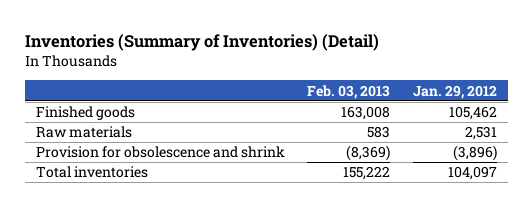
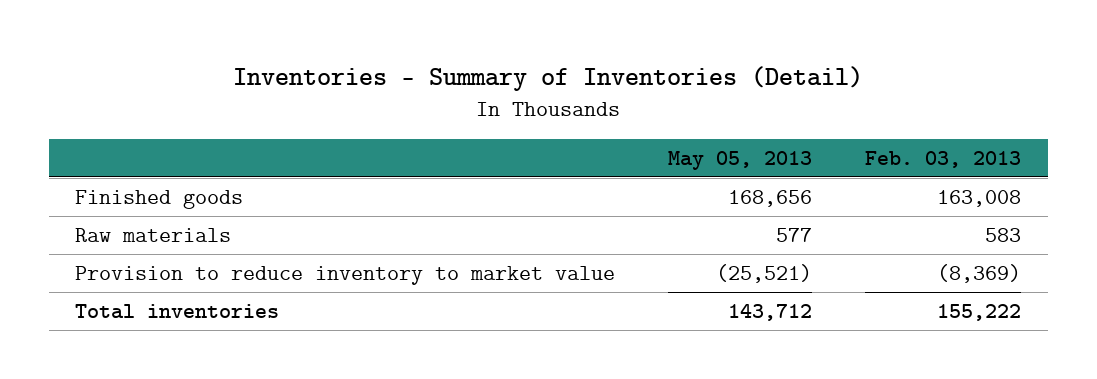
- Inventories (Summary of Inventories) (Detail)
+ Inventories - Summary of Inventories (Detail)
- | Feb. 03, 2013 | Jan. 29, 2012
+ | May 05, 2013 | Feb. 03, 2013
- Provision for obsolescence and shrink | (8,369) | (3,896)
+ Provision to reduce inventory to market value | (25,521) | (8,369)

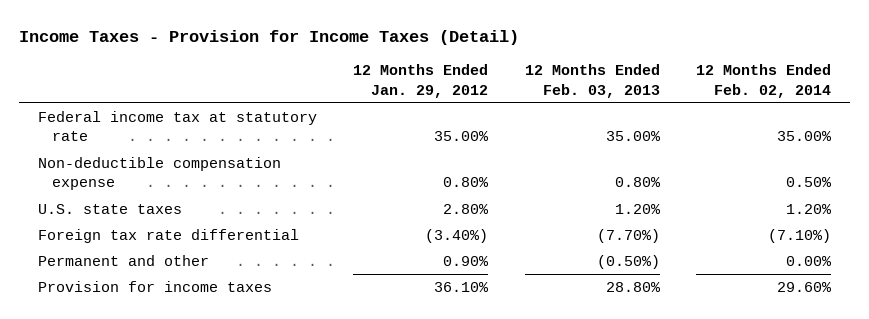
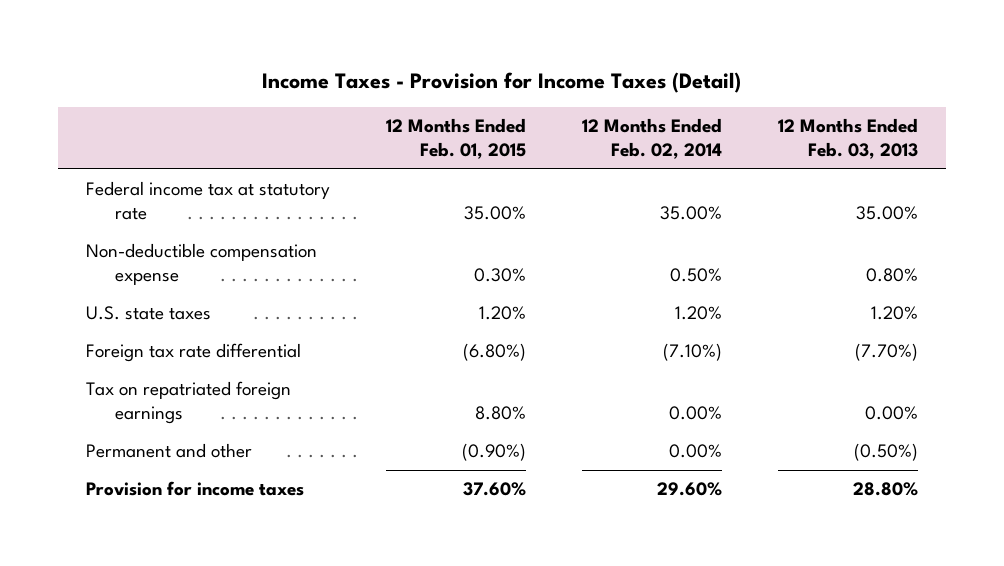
- | 12 Months Ended Jan. 29, 2012 | 12 Months Ended Feb. 03, 2013 | 12 Months Ended Feb. 02, 2014
+ | 12 Months Ended Feb. 01, 2015 | 12 Months Ended Feb. 02, 2014 | 12 Months Ended Feb. 03, 2013
+ Tax on repatriated foreign earnings | 8.80% | 0.00% | 0.00%

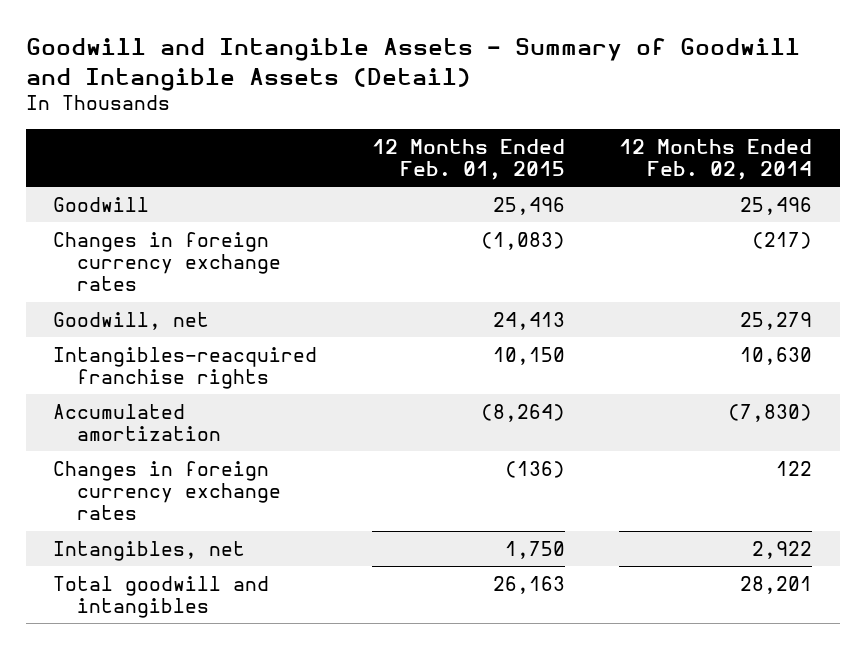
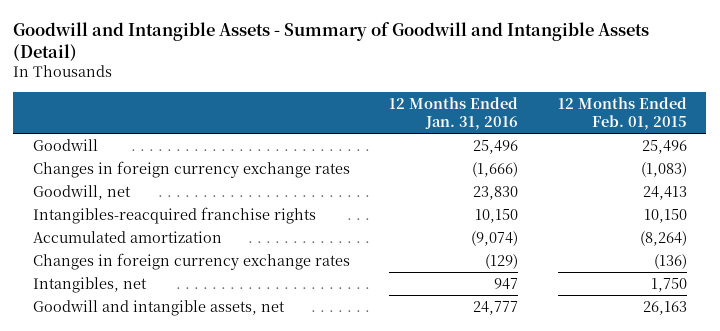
- | 12 Months Ended Feb. 01, 2015 | 12 Months Ended Feb. 02, 2014
+ | 12 Months Ended Jan. 31, 2016 | 12 Months Ended Feb. 01, 2015
- Total goodwill and intangibles | 26,163 | 28,201
+ Goodwill and intangible assets, net | 24,777 | 26,163

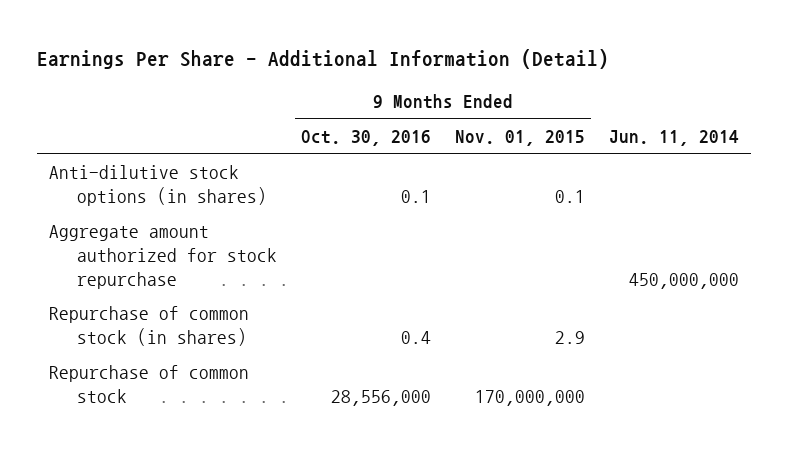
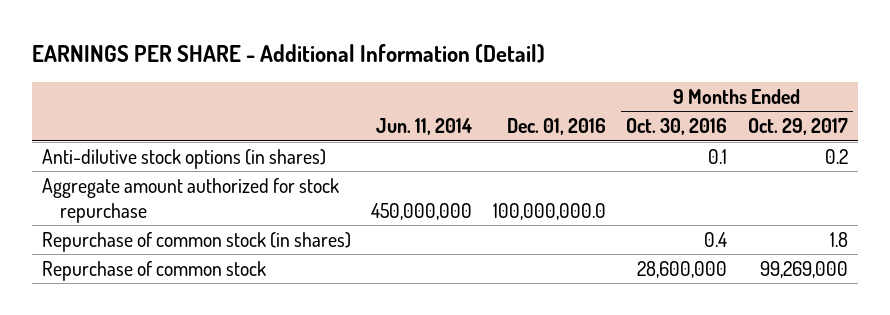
- Earnings Per Share - Additional Information (Detail)
+ EARNINGS PER SHARE - Additional Information (Detail)
- | 9 Months Ended Oct. 30, 2016 | 9 Months Ended Nov. 01, 2015 | Jun. 11, 2014
+ | Jun. 11, 2014 | Dec. 01, 2016 | 9 Months Ended Oct. 30, 2016 | 9 Months Ended Oct. 29, 2017
- Repurchase of common stock | 28,556,000 | 170,000,000 |
+ Repurchase of common stock | | | 28,600,000 | 99,269,000

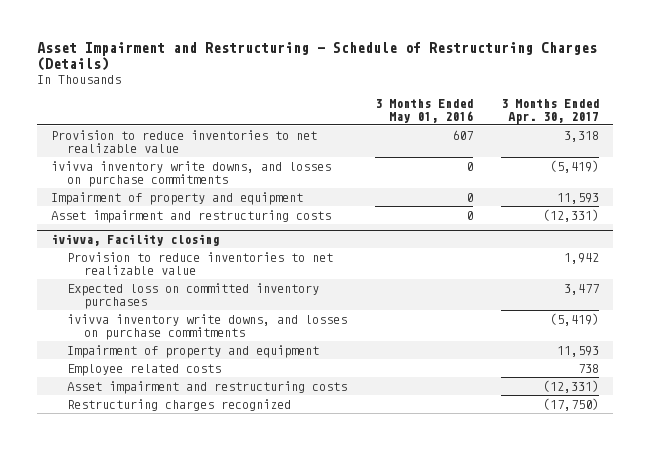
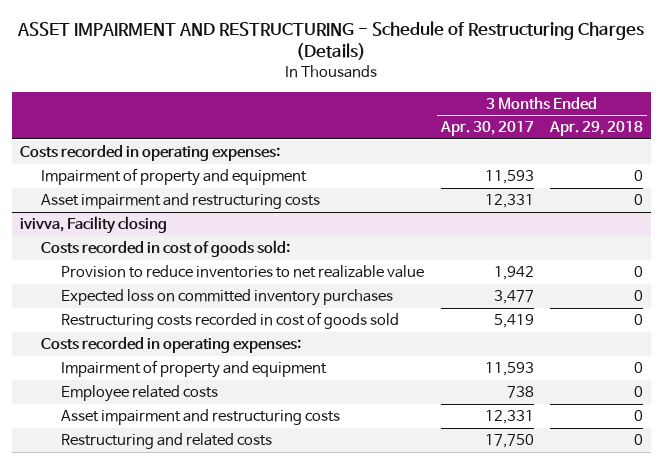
- Asset Impairment and Restructuring - Schedule of Restructuring Charges (Details)
+ ASSET IMPAIRMENT AND RESTRUCTURING - Schedule of Restructuring Charges (Details)
- | 3 Months Ended May 01, 2016 | 3 Months Ended Apr. 30, 2017
+ | 3 Months Ended Apr. 30, 2017 | 3 Months Ended Apr. 29, 2018
- Provision to reduce inventories to net realizable value | 607 | 3,318
- ivivva inventory write downs, and losses on purchase commitments | 0 | (5,419)
+ Costs recorded in operating expenses:
- Asset impairment and restructuring costs | 0 | (12,331)
+ Asset impairment and restructuring costs | 12,331 | 0
@ ivivva, Facility closing
+ Costs recorded in cost of goods sold:
- ivivva inventory write downs, and losses on purchase commitments | | (5,419)
+ Restructuring costs recorded in cost of goods sold | 5,419 | 0
+ Costs recorded in operating expenses:
- Asset impairment and restructuring costs | | (12,331)
- Restructuring charges recognized | | (17,750)
+ Asset impairment and restructuring costs | 12,331 | 0
+ Restructuring and related costs | 17,750 | 0

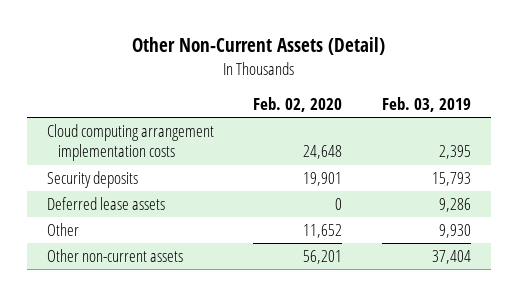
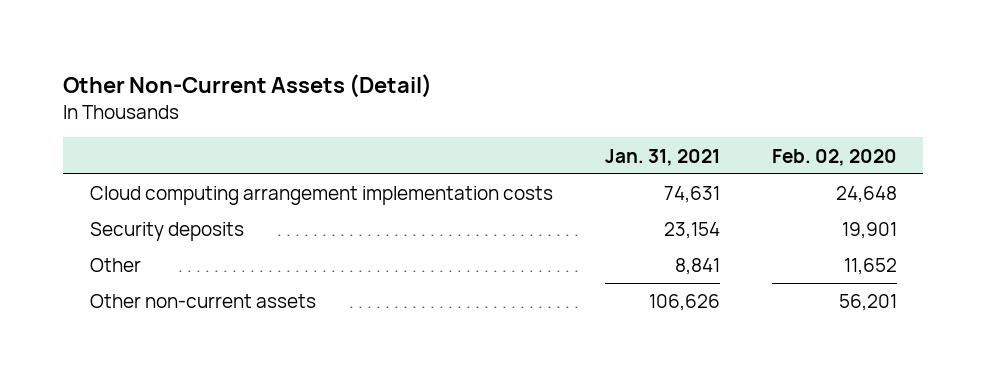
- | Feb. 02, 2020 | Feb. 03, 2019
+ | Jan. 31, 2021 | Feb. 02, 2020
- Deferred lease assets | 0 | 9,286

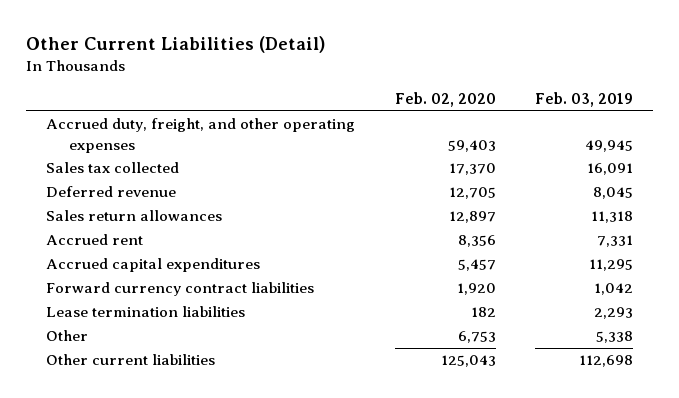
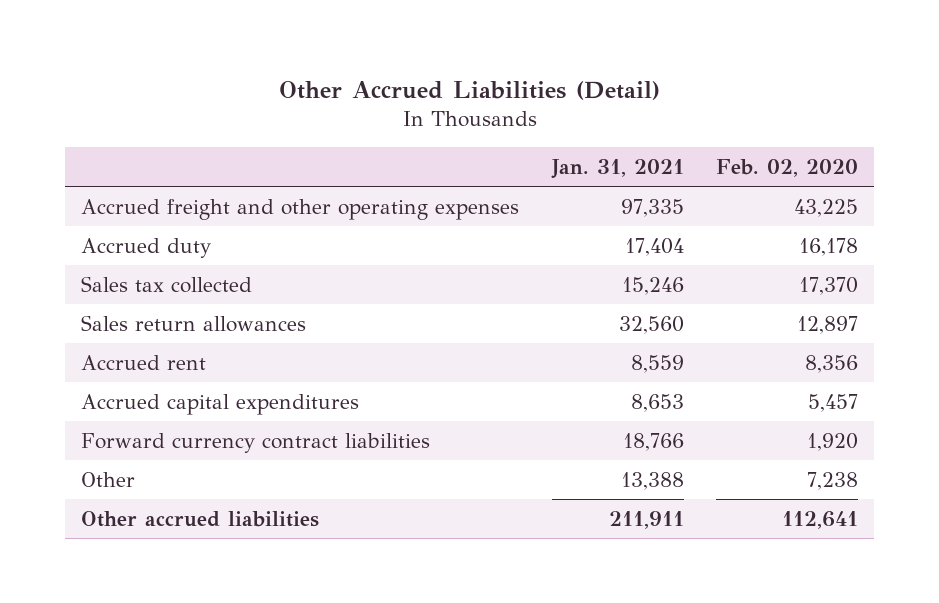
- Other Current Liabilities (Detail)
+ Other Accrued Liabilities (Detail)
- | Feb. 02, 2020 | Feb. 03, 2019
+ | Jan. 31, 2021 | Feb. 02, 2020
- Accrued duty, freight, and other operating expenses | 59,403 | 49,945
+ Accrued freight and other operating expenses | 97,335 | 43,225
+ Accrued duty | 17,404 | 16,178
- Deferred revenue | 12,705 | 8,045
- Lease termination liabilities | 182 | 2,293
- Other | 6,753 | 5,338
- Other current liabilities | 125,043 | 112,698
+ Other | 13,388 | 7,238
+ Other accrued liabilities | 211,911 | 112,641

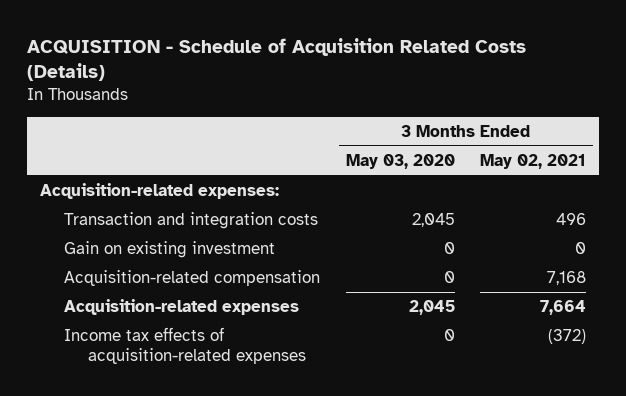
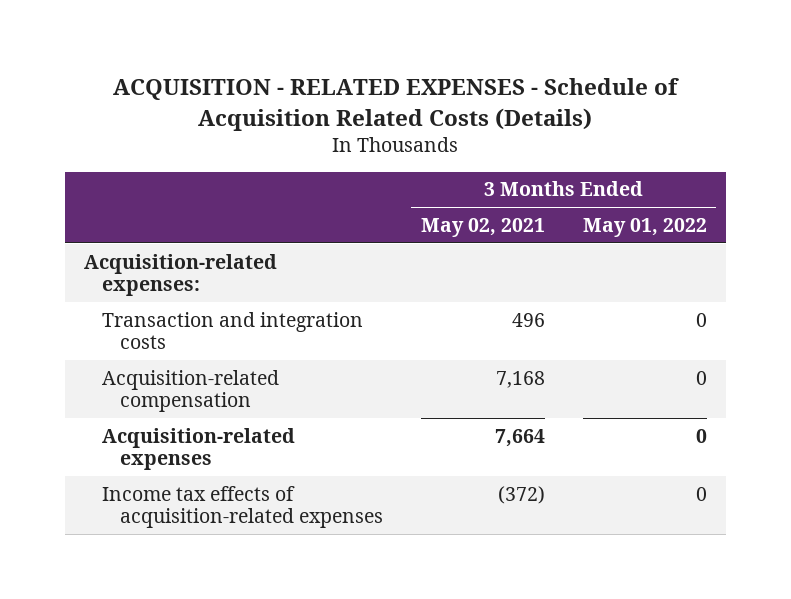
- ACQUISITION - Schedule of Acquisition Related Costs (Details)
+ ACQUISITION - RELATED EXPENSES - Schedule of Acquisition Related Costs (Details)
- | 3 Months Ended May 03, 2020 | 3 Months Ended May 02, 2021
+ | 3 Months Ended May 02, 2021 | 3 Months Ended May 01, 2022
- Gain on existing investment | 0 | 0

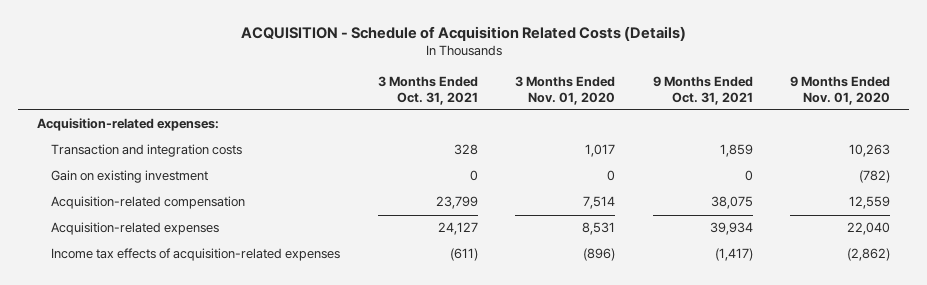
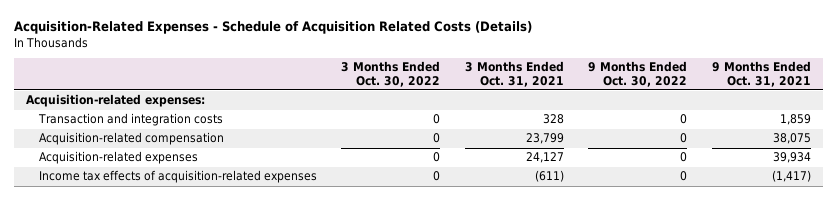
- ACQUISITION - Schedule of Acquisition Related Costs (Details)
+ Acquisition-Related Expenses - Schedule of Acquisition Related Costs (Details)
- | 3 Months Ended Oct. 31, 2021 | 3 Months Ended Nov. 01, 2020 | 9 Months Ended Oct. 31, 2021 | 9 Months Ended Nov. 01, 2020
+ | 3 Months Ended Oct. 30, 2022 | 3 Months Ended Oct. 31, 2021 | 9 Months Ended Oct. 30, 2022 | 9 Months Ended Oct. 31, 2021
- Gain on existing investment | 0 | 0 | 0 | (782)

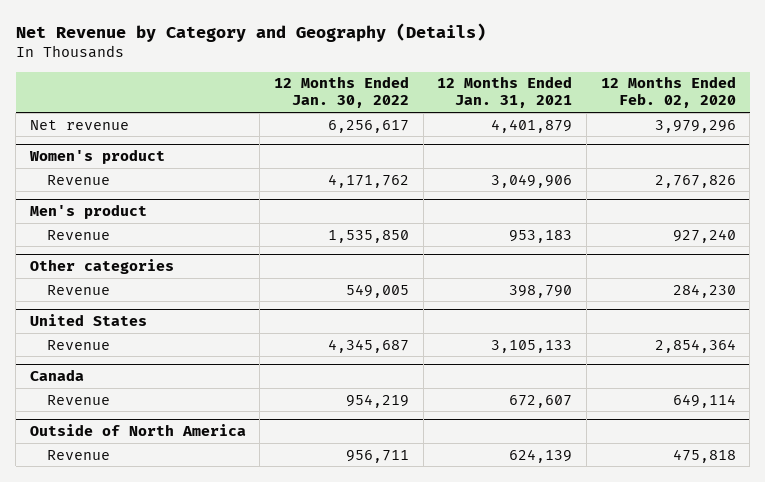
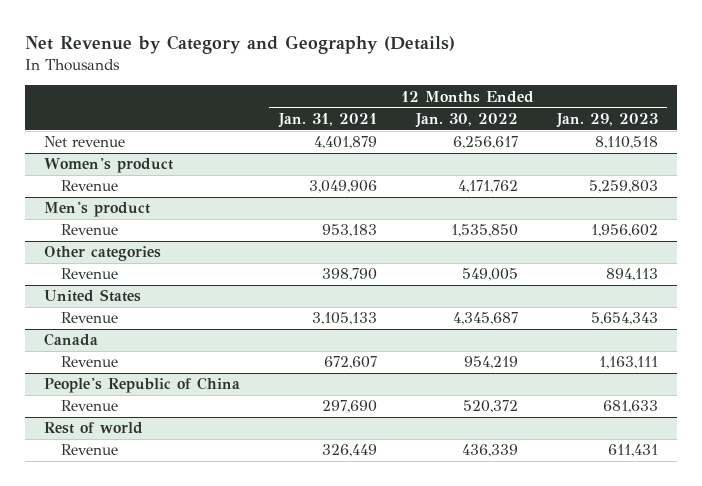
- | 12 Months Ended Jan. 30, 2022 | 12 Months Ended Jan. 31, 2021 | 12 Months Ended Feb. 02, 2020
+ | 12 Months Ended Jan. 31, 2021 | 12 Months Ended Jan. 30, 2022 | 12 Months Ended Jan. 29, 2023
- Outside of North America
- Revenue | 956,711 | 624,139 | 475,818
+ People's Republic of China
+ Revenue | 297,690 | 520,372 | 681,633
+ Rest of world
+ Revenue | 326,449 | 436,339 | 611,431

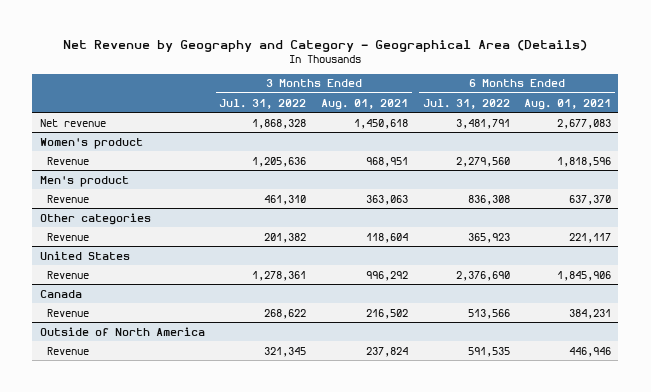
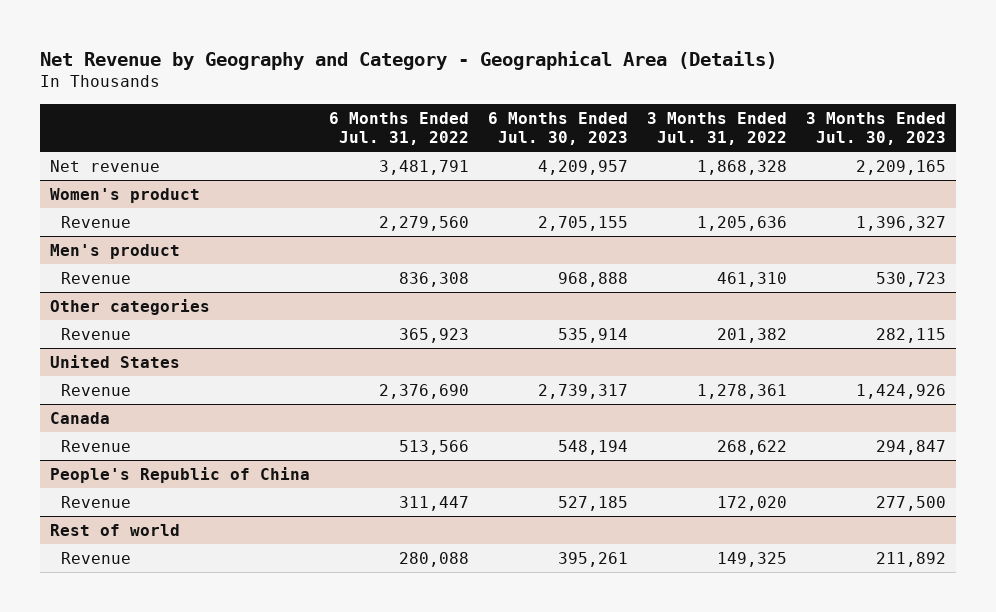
- | 3 Months Ended Jul. 31, 2022 | 3 Months Ended Aug. 01, 2021 | 6 Months Ended Jul. 31, 2022 | 6 Months Ended Aug. 01, 2021
+ | 6 Months Ended Jul. 31, 2022 | 6 Months Ended Jul. 30, 2023 | 3 Months Ended Jul. 31, 2022 | 3 Months Ended Jul. 30, 2023
- Outside of North America
- Revenue | 321,345 | 237,824 | 591,535 | 446,946
+ People's Republic of China
+ Revenue | 311,447 | 527,185 | 172,020 | 277,500
+ Rest of world
+ Revenue | 280,088 | 395,261 | 149,325 | 211,892

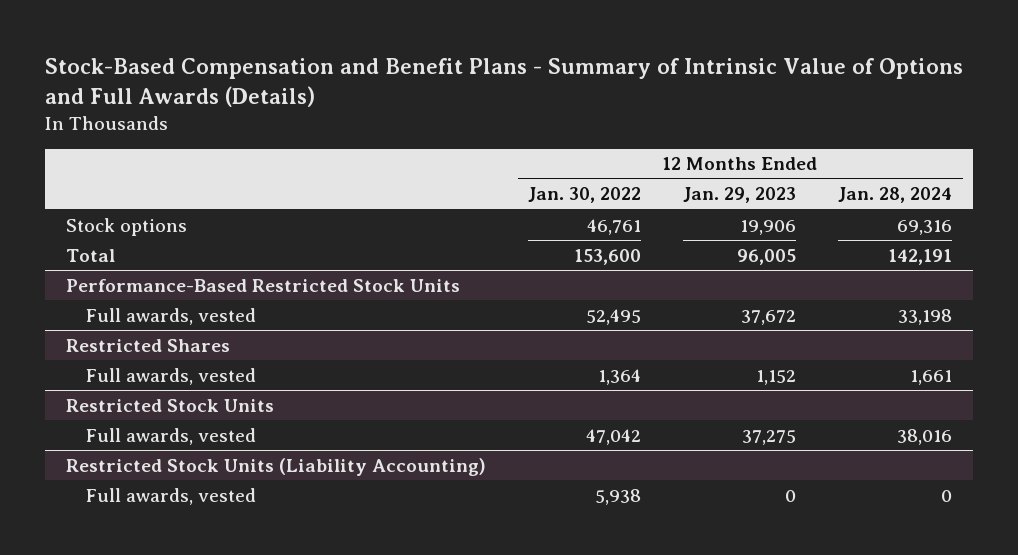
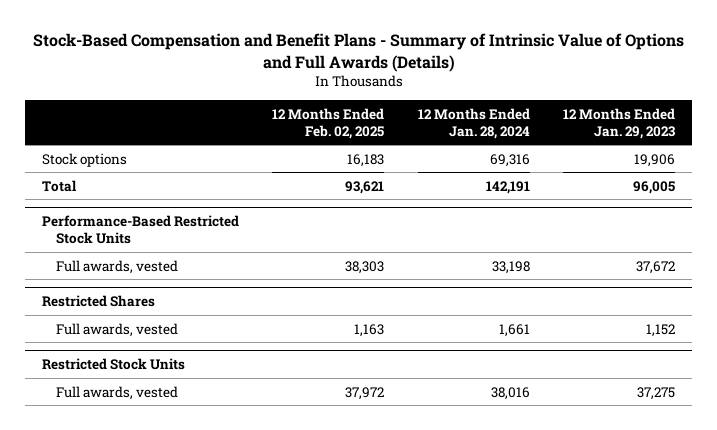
- | 12 Months Ended Jan. 30, 2022 | 12 Months Ended Jan. 29, 2023 | 12 Months Ended Jan. 28, 2024
+ | 12 Months Ended Feb. 02, 2025 | 12 Months Ended Jan. 28, 2024 | 12 Months Ended Jan. 29, 2023
- Restricted Stock Units (Liability Accounting)
- Full awards, vested | 5,938 | 0 | 0

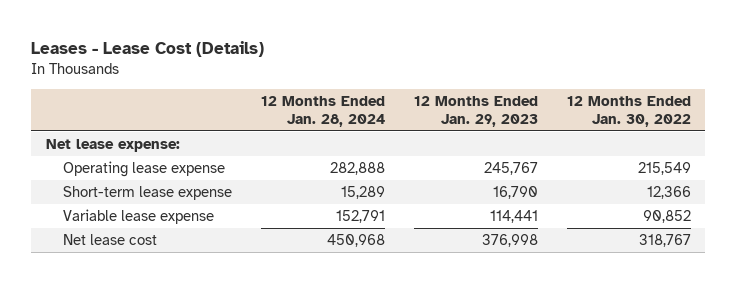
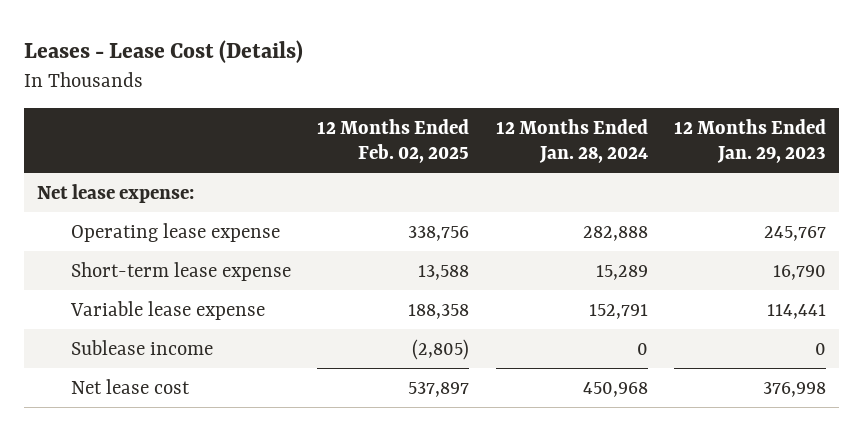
- | 12 Months Ended Jan. 28, 2024 | 12 Months Ended Jan. 29, 2023 | 12 Months Ended Jan. 30, 2022
+ | 12 Months Ended Feb. 02, 2025 | 12 Months Ended Jan. 28, 2024 | 12 Months Ended Jan. 29, 2023
+ Sublease income | (2,805) | 0 | 0

